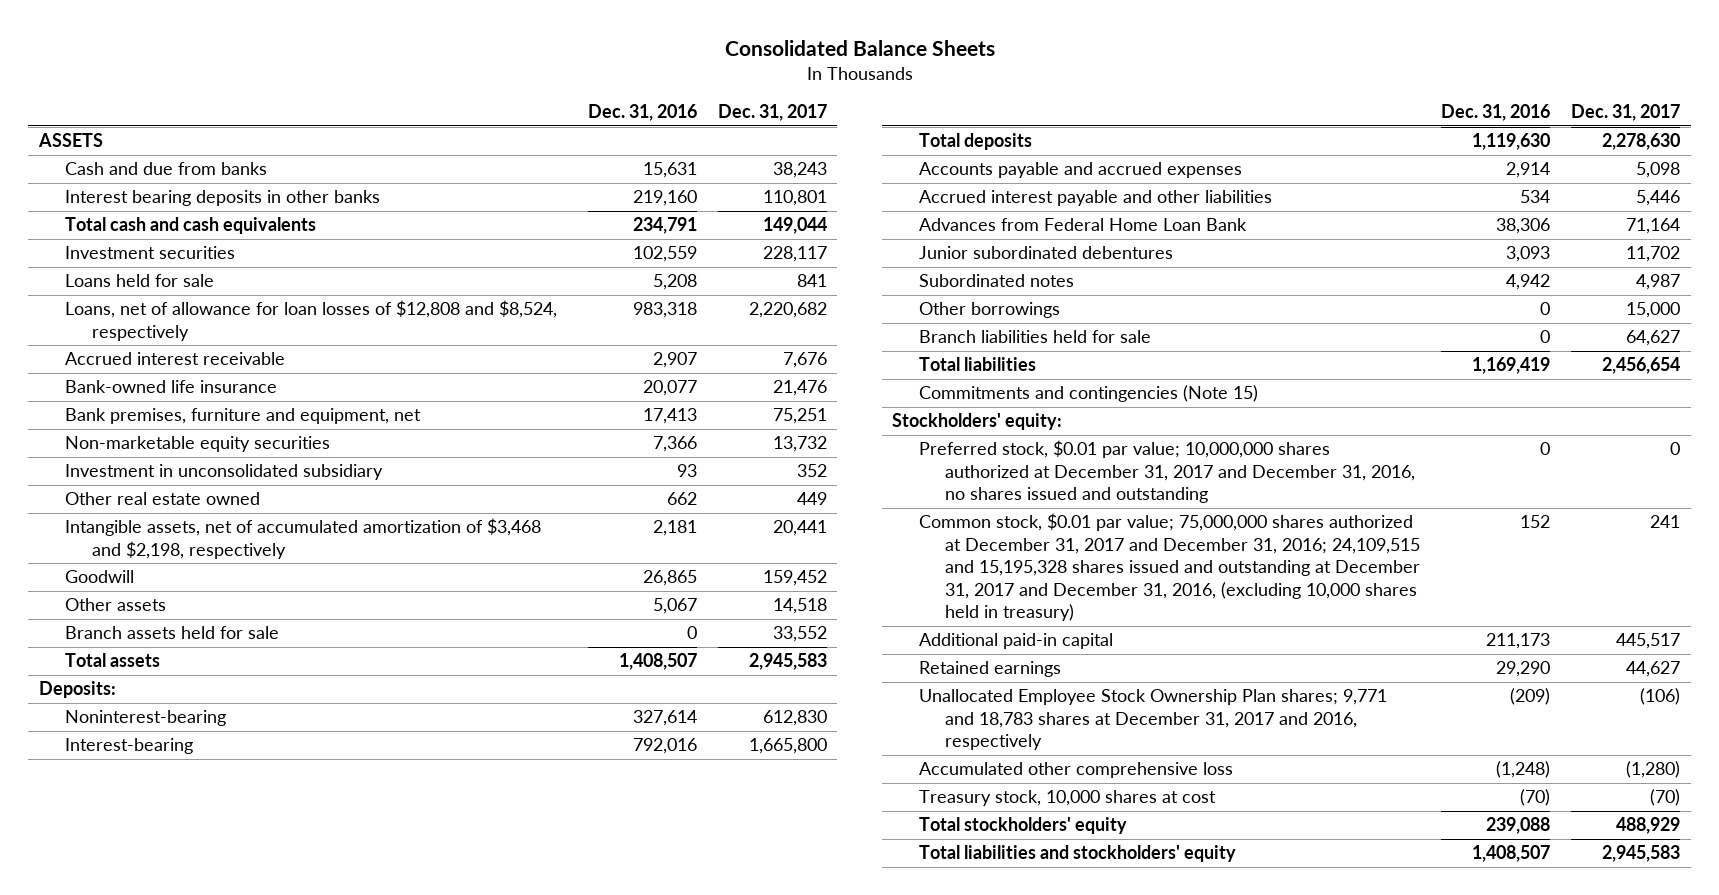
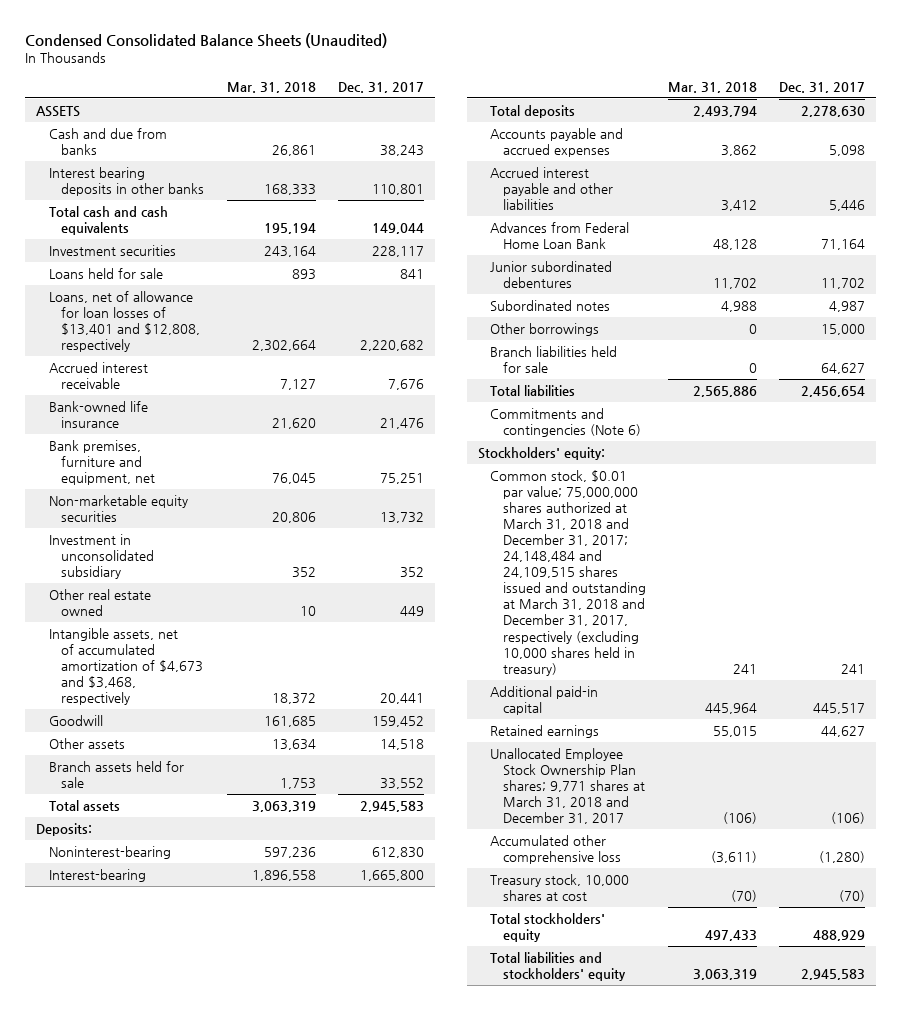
- Consolidated Balance Sheets
+ Condensed Consolidated Balance Sheets (Unaudited)
- | Dec. 31, 2016 | Dec. 31, 2017
+ | Mar. 31, 2018 | Dec. 31, 2017
- Loans, net of allowance for loan losses of $12,808 and $8,524, respectively | 983,318 | 2,220,682
+ Loans, net of allowance for loan losses of $13,401 and $12,808, respectively | 2,302,664 | 2,220,682
- Intangible assets, net of accumulated amortization of $3,468 and $2,198, respectively | 2,181 | 20,441
+ Intangible assets, net of accumulated amortization of $4,673 and $3,468, respectively | 18,372 | 20,441
- Commitments and contingencies (Note 15)
+ Commitments and contingencies (Note 6)
- Preferred stock, $0.01 par value; 10,000,000 shares authorized at December 31, 2017 and December 31, 2016, no shares issued and outstanding | 0 | 0
- Common stock, $0.01 par value; 75,000,000 shares authorized at December 31, 2017 and December 31, 2016; 24,109,515 and 15,195,328 shares issued and outstanding at December 31, 2017 and December 31, 2016, (excluding 10,000 shares held in treasury) | 152 | 241
+ Common stock, $0.01 par value; 75,000,000 shares authorized at March 31, 2018 and December 31, 2017; 24,148,484 and 24,109,515 shares issued and outstanding at March 31, 2018 and December 31, 2017, respectively (excluding 10,000 shares held in treasury) | 241 | 241
- Unallocated Employee Stock Ownership Plan shares; 9,771 and 18,783 shares at December 31, 2017 and 2016, respectively | (209) | (106)
+ Unallocated Employee Stock Ownership Plan shares; 9,771 shares at March 31, 2018 and December 31, 2017 | (106) | (106)

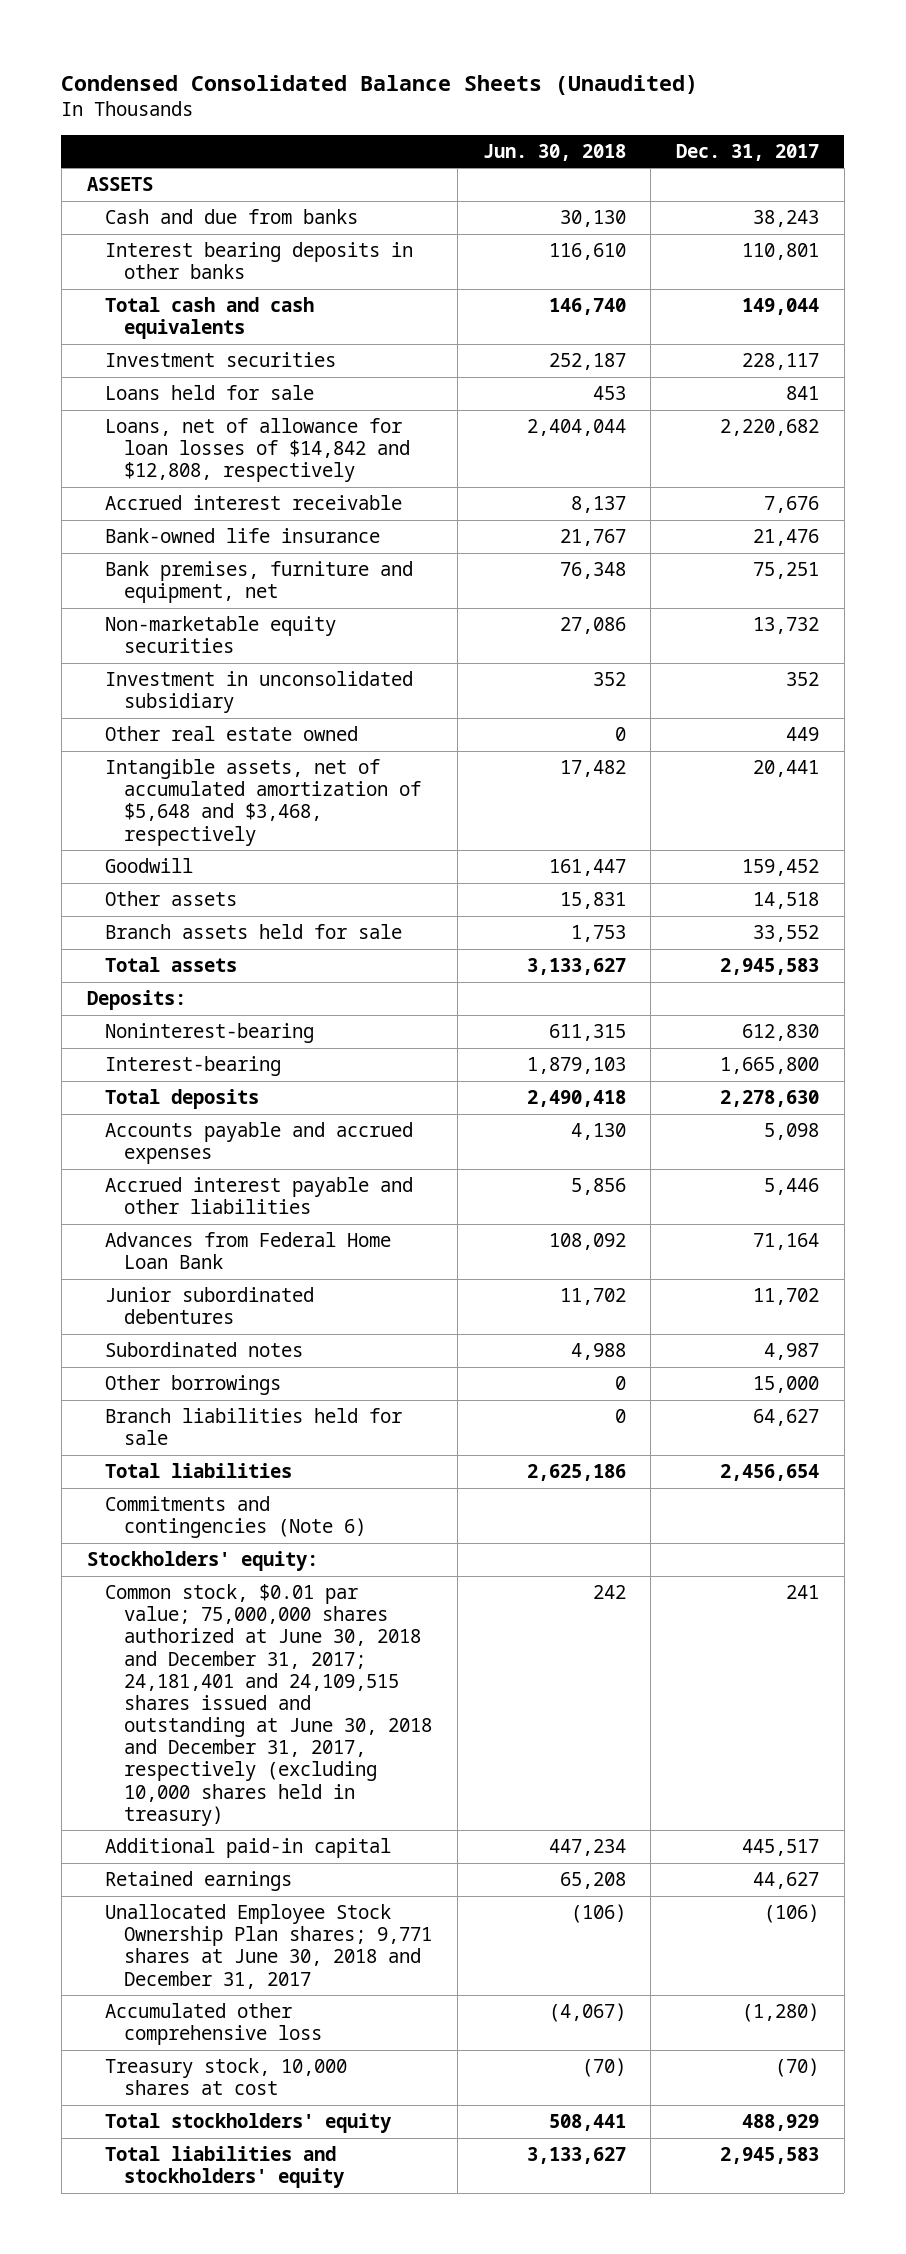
- | Mar. 31, 2018 | Dec. 31, 2017
+ | Jun. 30, 2018 | Dec. 31, 2017
- Loans, net of allowance for loan losses of $13,401 and $12,808, respectively | 2,302,664 | 2,220,682
+ Loans, net of allowance for loan losses of $14,842 and $12,808, respectively | 2,404,044 | 2,220,682
- Intangible assets, net of accumulated amortization of $4,673 and $3,468, respectively | 18,372 | 20,441
+ Intangible assets, net of accumulated amortization of $5,648 and $3,468, respectively | 17,482 | 20,441
- Common stock, $0.01 par value; 75,000,000 shares authorized at March 31, 2018 and December 31, 2017; 24,148,484 and 24,109,515 shares issued and outstanding at March 31, 2018 and December 31, 2017, respectively (excluding 10,000 shares held in treasury) | 241 | 241
+ Common stock, $0.01 par value; 75,000,000 shares authorized at June 30, 2018 and December 31, 2017; 24,181,401 and 24,109,515 shares issued and outstanding at June 30, 2018 and December 31, 2017, respectively (excluding 10,000 shares held in treasury) | 242 | 241
- Unallocated Employee Stock Ownership Plan shares; 9,771 shares at March 31, 2018 and December 31, 2017 | (106) | (106)
+ Unallocated Employee Stock Ownership Plan shares; 9,771 shares at June 30, 2018 and December 31, 2017 | (106) | (106)

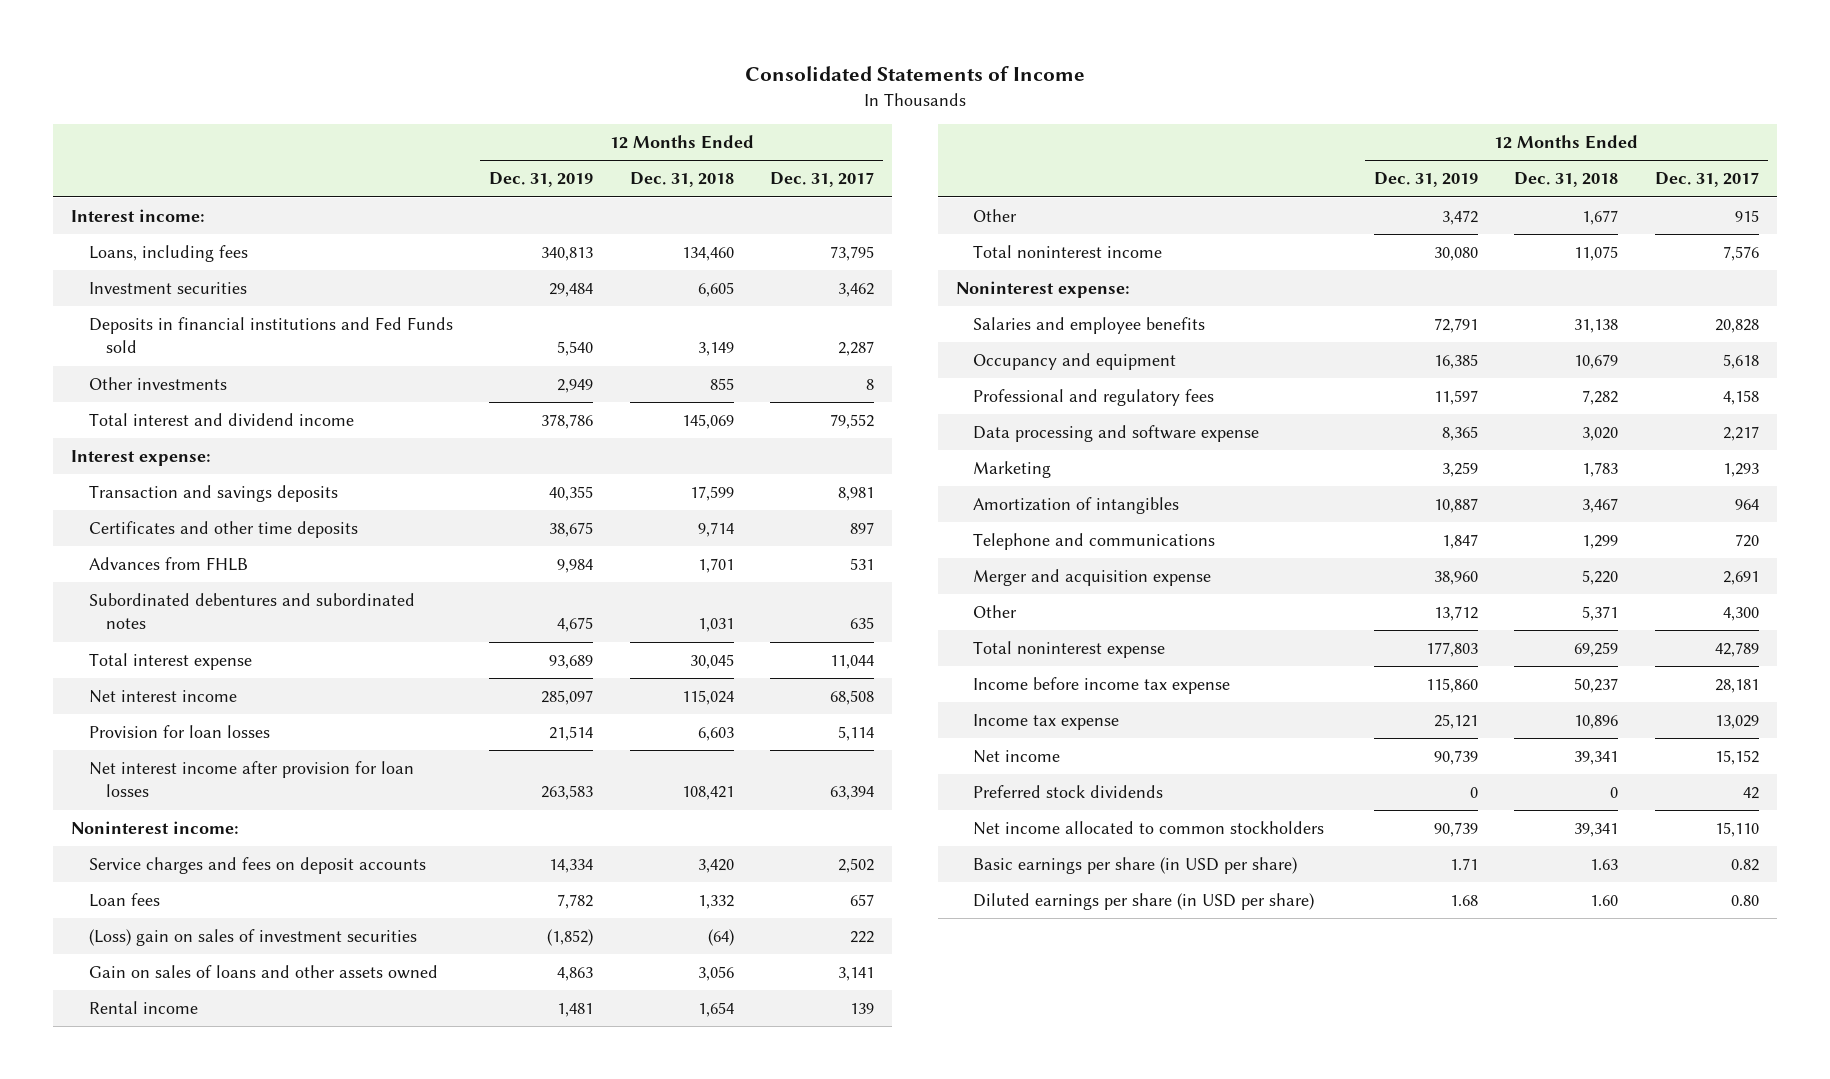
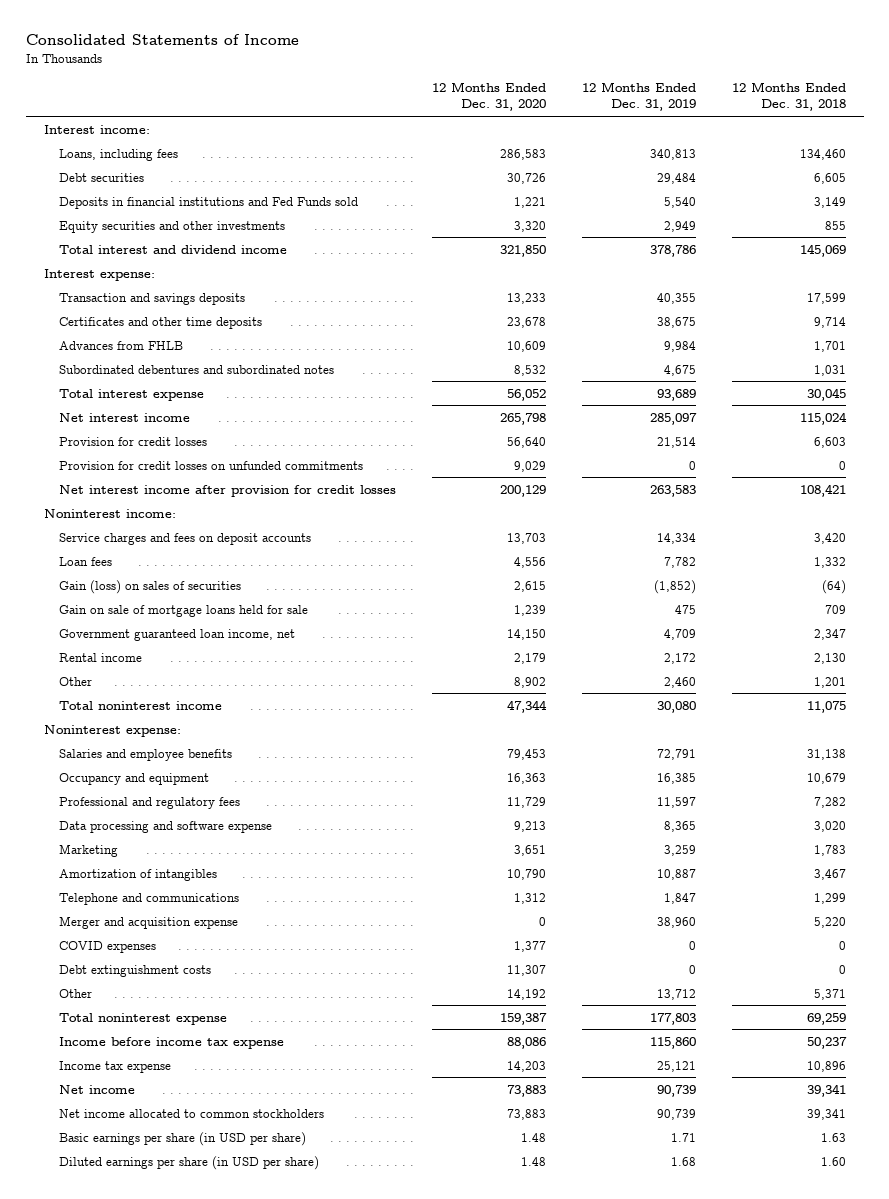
- | 12 Months Ended Dec. 31, 2019 | 12 Months Ended Dec. 31, 2018 | 12 Months Ended Dec. 31, 2017
+ | 12 Months Ended Dec. 31, 2020 | 12 Months Ended Dec. 31, 2019 | 12 Months Ended Dec. 31, 2018
- Investment securities | 29,484 | 6,605 | 3,462
+ Debt securities | 30,726 | 29,484 | 6,605
- Other investments | 2,949 | 855 | 8
+ Equity securities and other investments | 3,320 | 2,949 | 855
- Provision for loan losses | 21,514 | 6,603 | 5,114
- Net interest income after provision for loan losses | 263,583 | 108,421 | 63,394
+ Provision for credit losses | 56,640 | 21,514 | 6,603
+ Provision for credit losses on unfunded commitments | 9,029 | 0 | 0
+ Net interest income after provision for credit losses | 200,129 | 263,583 | 108,421
- (Loss) gain on sales of investment securities | (1,852) | (64) | 222
- Gain on sales of loans and other assets owned | 4,863 | 3,056 | 3,141
- Rental income | 1,481 | 1,654 | 139
- Other | 3,472 | 1,677 | 915
+ Gain (loss) on sales of securities | 2,615 | (1,852) | (64)
+ Gain on sale of mortgage loans held for sale | 1,239 | 475 | 709
+ Government guaranteed loan income, net | 14,150 | 4,709 | 2,347
+ Rental income | 2,179 | 2,172 | 2,130
+ Other | 8,902 | 2,460 | 1,201
+ COVID expenses | 1,377 | 0 | 0
+ Debt extinguishment costs | 11,307 | 0 | 0
- Preferred stock dividends | 0 | 0 | 42

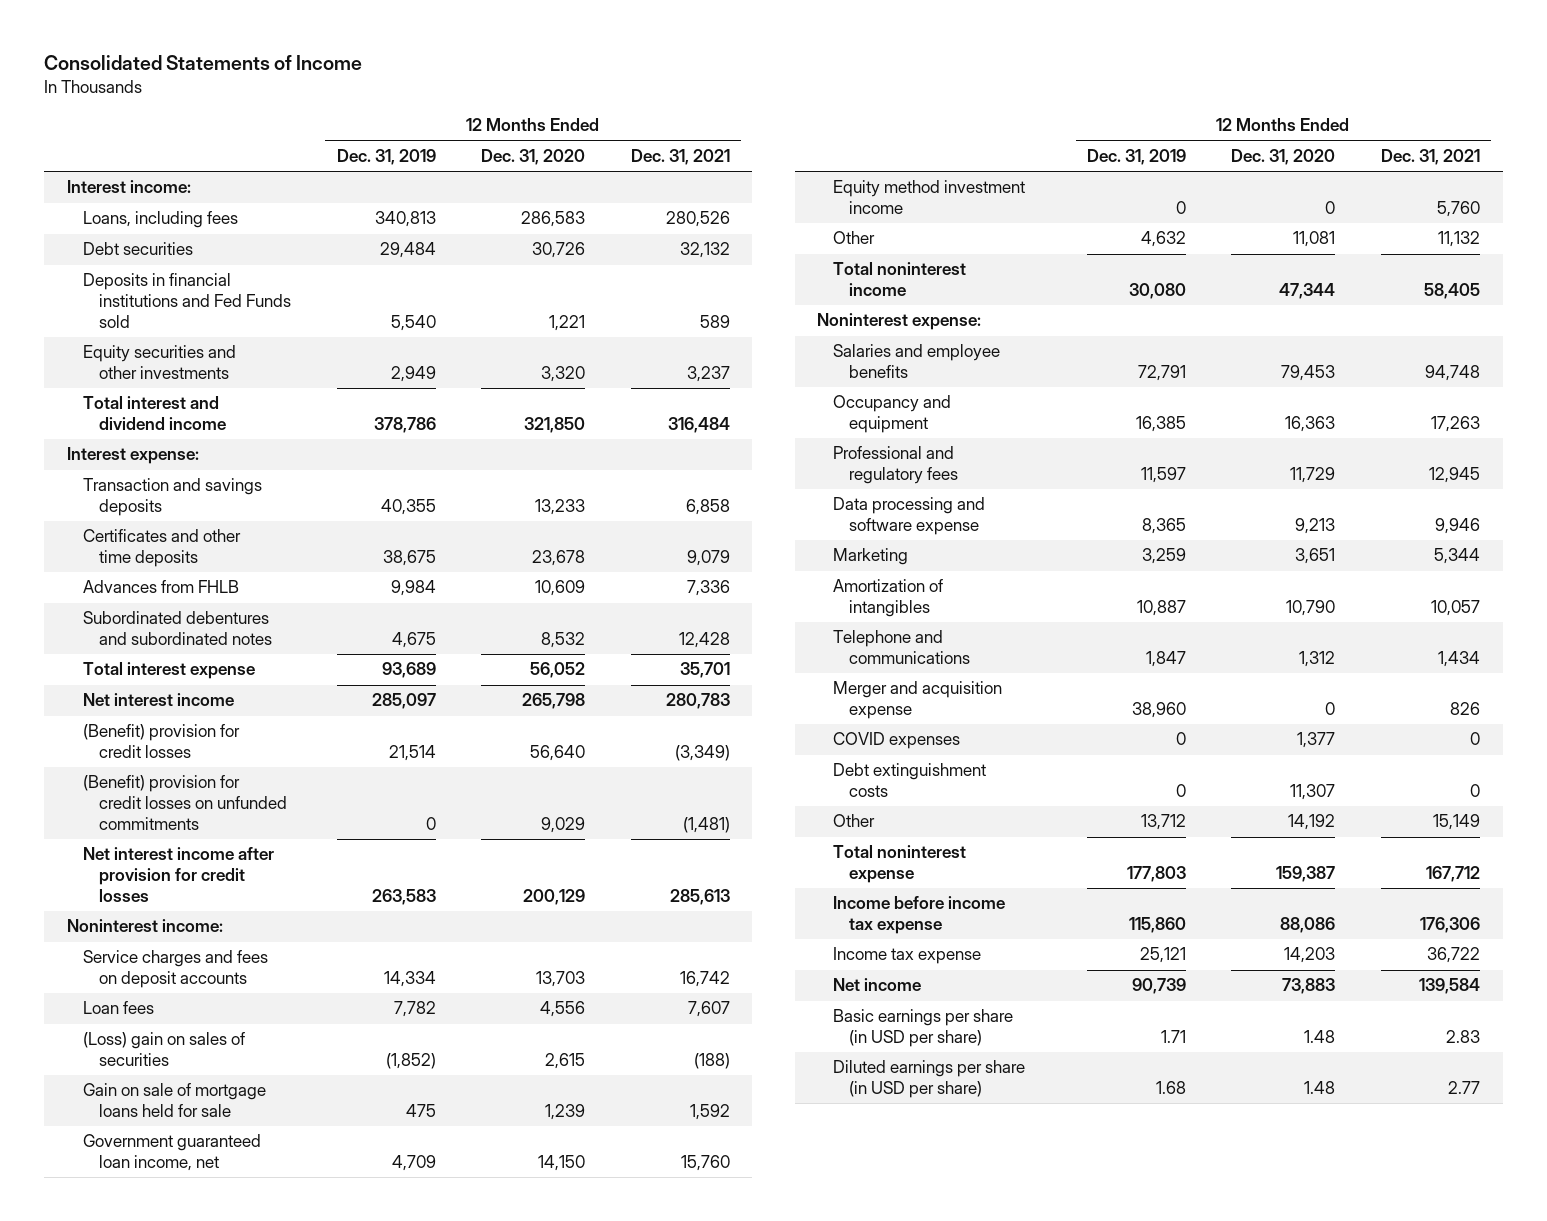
- | 12 Months Ended Dec. 31, 2020 | 12 Months Ended Dec. 31, 2019 | 12 Months Ended Dec. 31, 2018
+ | 12 Months Ended Dec. 31, 2019 | 12 Months Ended Dec. 31, 2020 | 12 Months Ended Dec. 31, 2021
- Provision for credit losses | 56,640 | 21,514 | 6,603
- Provision for credit losses on unfunded commitments | 9,029 | 0 | 0
+ (Benefit) provision for credit losses | 21,514 | 56,640 | (3,349)
+ (Benefit) provision for credit losses on unfunded commitments | 0 | 9,029 | (1,481)
- Gain (loss) on sales of securities | 2,615 | (1,852) | (64)
+ (Loss) gain on sales of securities | (1,852) | 2,615 | (188)
- Rental income | 2,179 | 2,172 | 2,130
- Other | 8,902 | 2,460 | 1,201
+ Equity method investment income | 0 | 0 | 5,760
+ Other | 4,632 | 11,081 | 11,132
- Net income allocated to common stockholders | 73,883 | 90,739 | 39,341

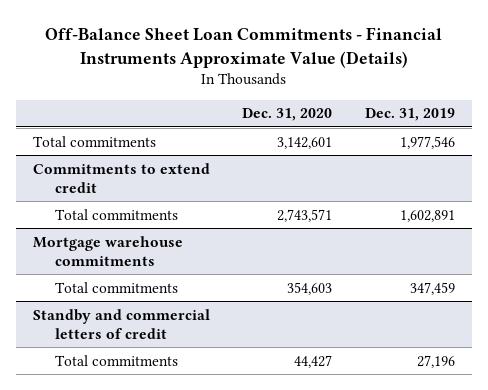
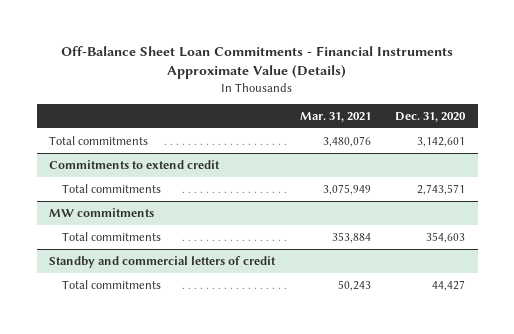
- | Dec. 31, 2020 | Dec. 31, 2019
+ | Mar. 31, 2021 | Dec. 31, 2020
- Mortgage warehouse commitments
+ MW commitments

